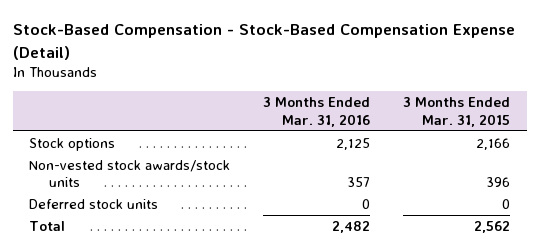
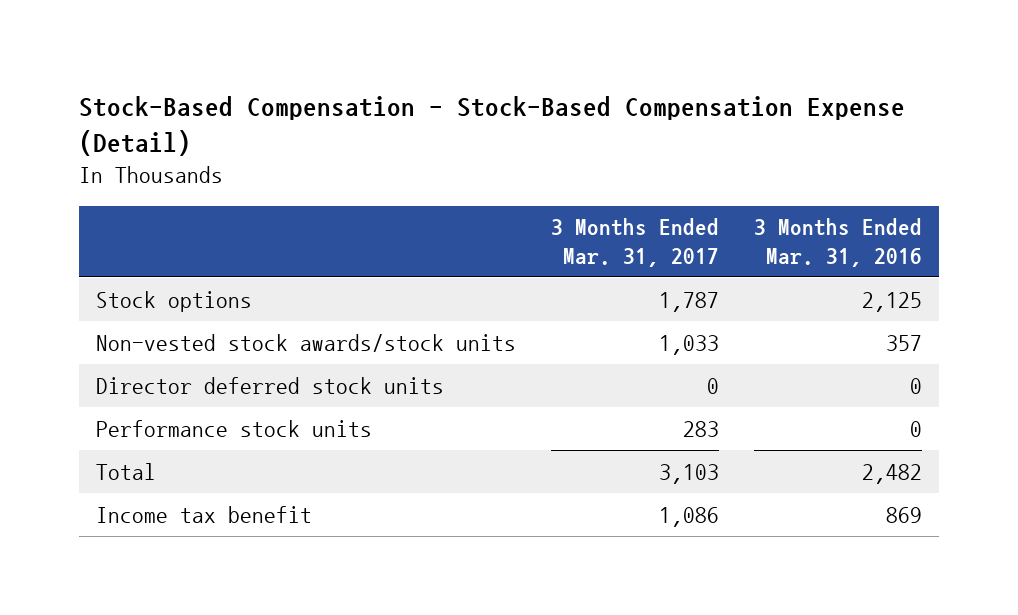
- | 3 Months Ended Mar. 31, 2016 | 3 Months Ended Mar. 31, 2015
+ | 3 Months Ended Mar. 31, 2017 | 3 Months Ended Mar. 31, 2016
- Deferred stock units | 0 | 0
+ Director deferred stock units | 0 | 0
+ Performance stock units | 283 | 0
+ Income tax benefit | 1,086 | 869

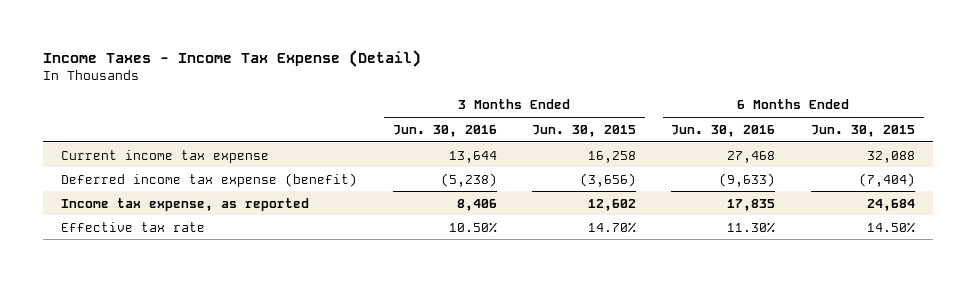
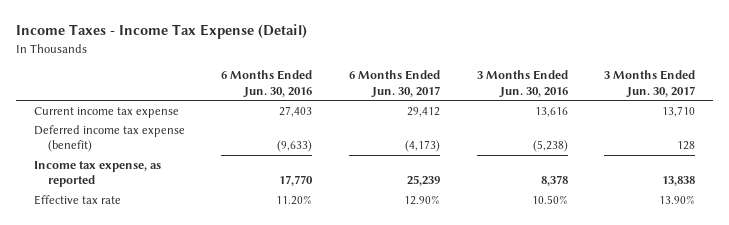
- | 3 Months Ended Jun. 30, 2016 | 3 Months Ended Jun. 30, 2015 | 6 Months Ended Jun. 30, 2016 | 6 Months Ended Jun. 30, 2015
+ | 6 Months Ended Jun. 30, 2016 | 6 Months Ended Jun. 30, 2017 | 3 Months Ended Jun. 30, 2016 | 3 Months Ended Jun. 30, 2017
- Current income tax expense | 13,644 | 16,258 | 27,468 | 32,088
+ Current income tax expense | 27,403 | 29,412 | 13,616 | 13,710
- Income tax expense, as reported | 8,406 | 12,602 | 17,835 | 24,684
- Effective tax rate | 10.50% | 14.70% | 11.30% | 14.50%
+ Income tax expense, as reported | 17,770 | 25,239 | 8,378 | 13,838
+ Effective tax rate | 11.20% | 12.90% | 10.50% | 13.90%

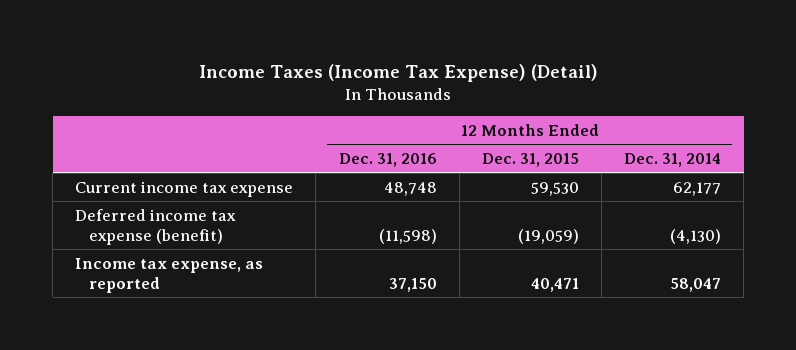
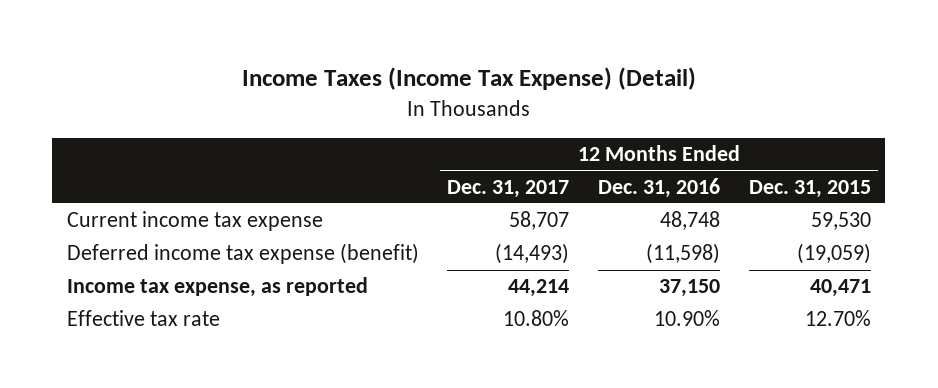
- | 12 Months Ended Dec. 31, 2016 | 12 Months Ended Dec. 31, 2015 | 12 Months Ended Dec. 31, 2014
+ | 12 Months Ended Dec. 31, 2017 | 12 Months Ended Dec. 31, 2016 | 12 Months Ended Dec. 31, 2015
+ Effective tax rate | 10.80% | 10.90% | 12.70%

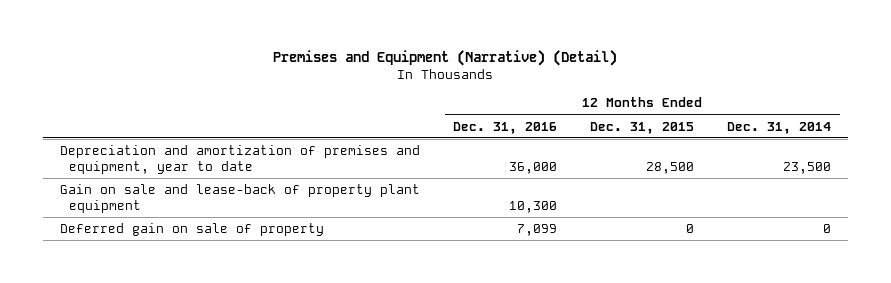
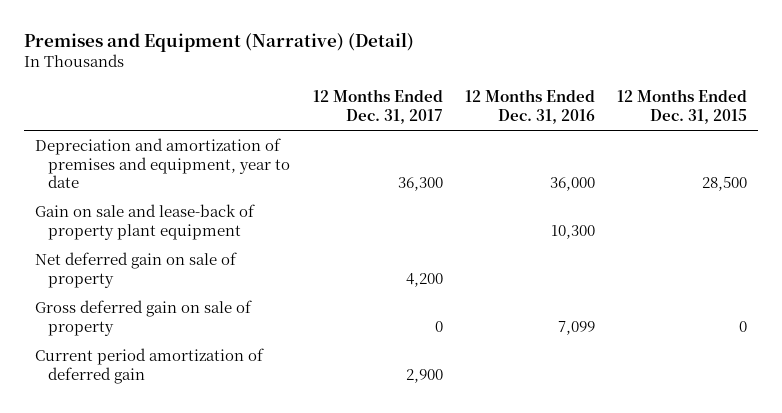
- | 12 Months Ended Dec. 31, 2016 | 12 Months Ended Dec. 31, 2015 | 12 Months Ended Dec. 31, 2014
+ | 12 Months Ended Dec. 31, 2017 | 12 Months Ended Dec. 31, 2016 | 12 Months Ended Dec. 31, 2015
- Deferred gain on sale of property | 7,099 | 0 | 0
+ Net deferred gain on sale of property | 4,200 | |
+ Gross deferred gain on sale of property | 0 | 7,099 | 0
+ Current period amortization of deferred gain | 2,900 | |

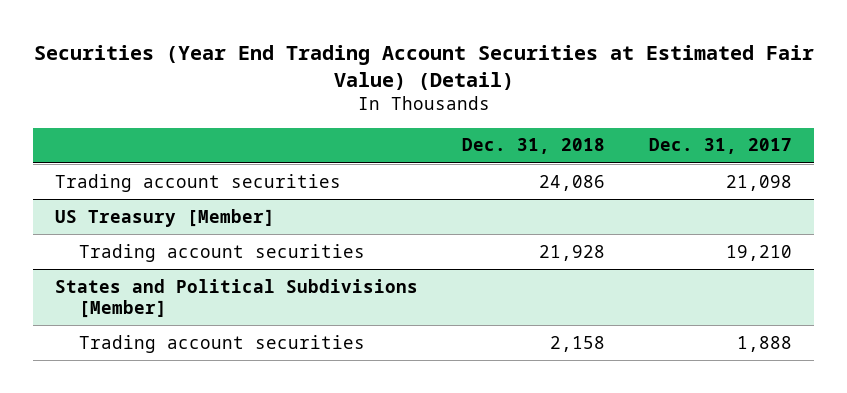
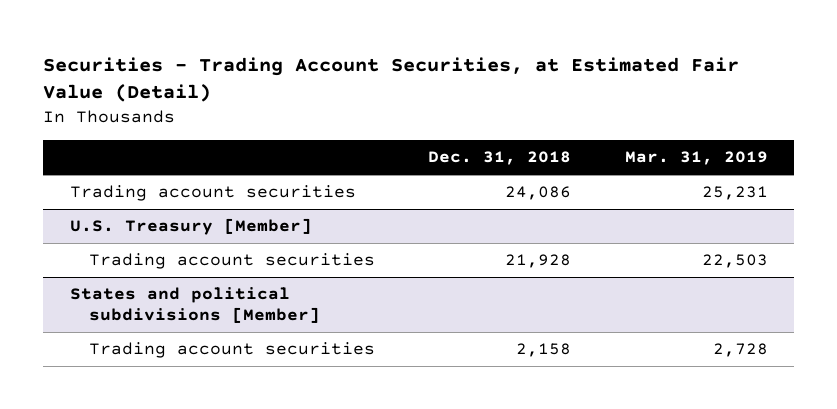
- Securities (Year End Trading Account Securities at Estimated Fair Value) (Detail)
+ Securities - Trading Account Securities, at Estimated Fair Value (Detail)
- | Dec. 31, 2018 | Dec. 31, 2017
+ | Dec. 31, 2018 | Mar. 31, 2019
- US Treasury [Member]
+ U.S. Treasury [Member]
- States and Political Subdivisions [Member]
+ States and political subdivisions [Member]

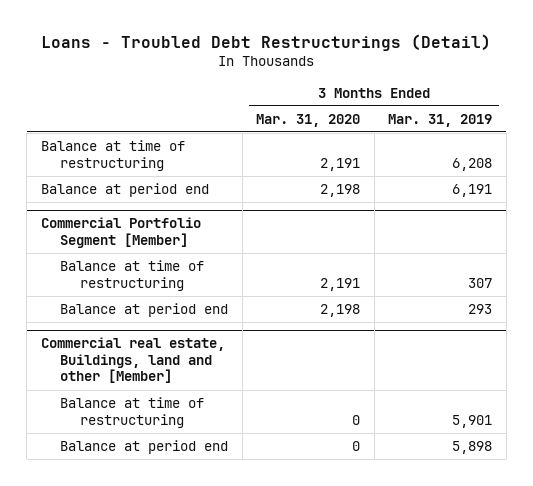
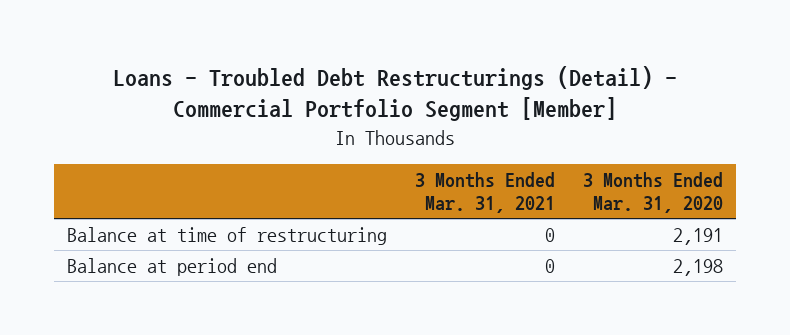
- Loans - Troubled Debt Restructurings (Detail)
+ Loans - Troubled Debt Restructurings (Detail) - Commercial Portfolio Segment [Member]
- | 3 Months Ended Mar. 31, 2020 | 3 Months Ended Mar. 31, 2019
+ | 3 Months Ended Mar. 31, 2021 | 3 Months Ended Mar. 31, 2020
- Commercial Portfolio Segment [Member]
- Balance at time of restructuring | 2,191 | 307
- Balance at period end | 2,198 | 293
- Commercial real estate, Buildings, land and other [Member]
- Balance at time of restructuring | 0 | 5,901
- Balance at period end | 0 | 5,898

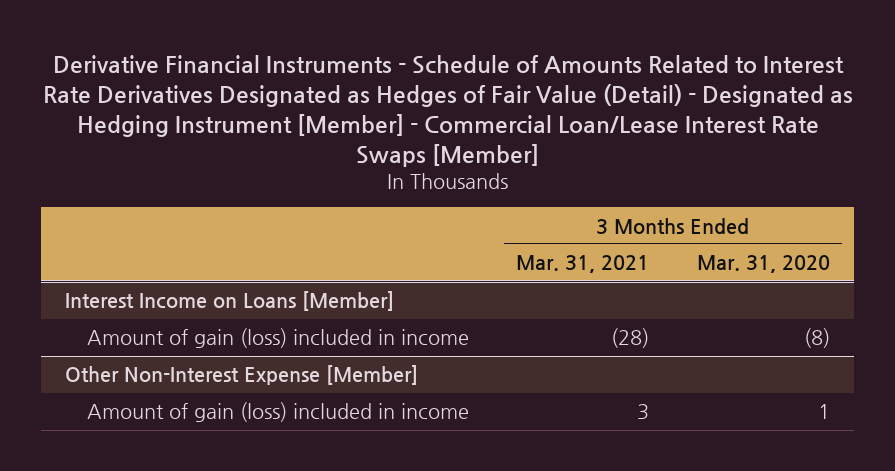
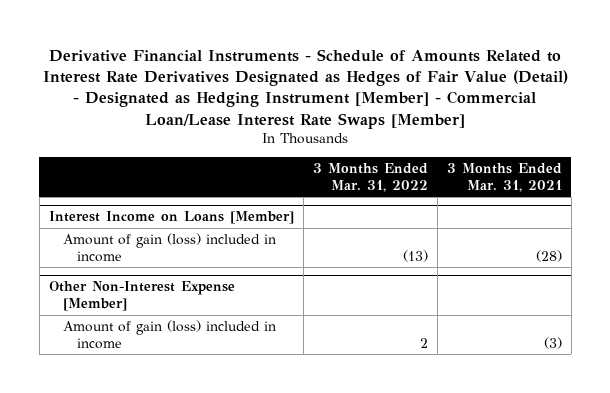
- | 3 Months Ended Mar. 31, 2021 | 3 Months Ended Mar. 31, 2020
+ | 3 Months Ended Mar. 31, 2022 | 3 Months Ended Mar. 31, 2021
@ Other Non-Interest Expense [Member]
- Amount of gain (loss) included in income | 3 | 1
+ Amount of gain (loss) included in income | 2 | (3)

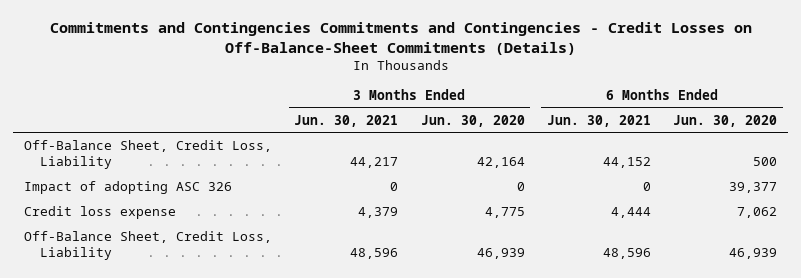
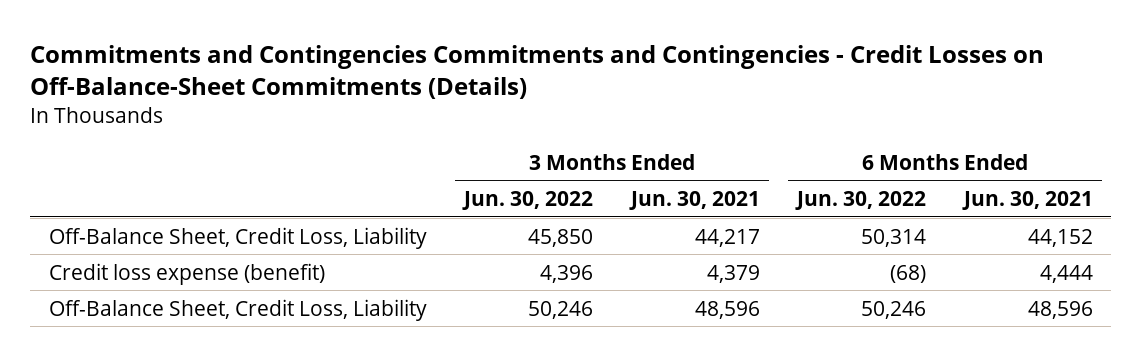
- | 3 Months Ended Jun. 30, 2021 | 3 Months Ended Jun. 30, 2020 | 6 Months Ended Jun. 30, 2021 | 6 Months Ended Jun. 30, 2020
+ | 3 Months Ended Jun. 30, 2022 | 3 Months Ended Jun. 30, 2021 | 6 Months Ended Jun. 30, 2022 | 6 Months Ended Jun. 30, 2021
- Impact of adopting ASC 326 | 0 | 0 | 0 | 39,377
- Credit loss expense | 4,379 | 4,775 | 4,444 | 7,062
+ Credit loss expense (benefit) | 4,396 | 4,379 | (68) | 4,444

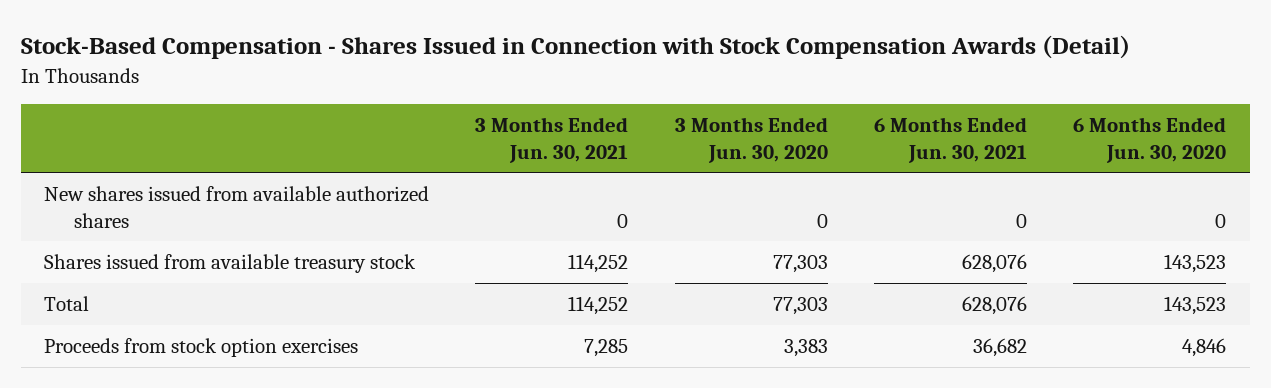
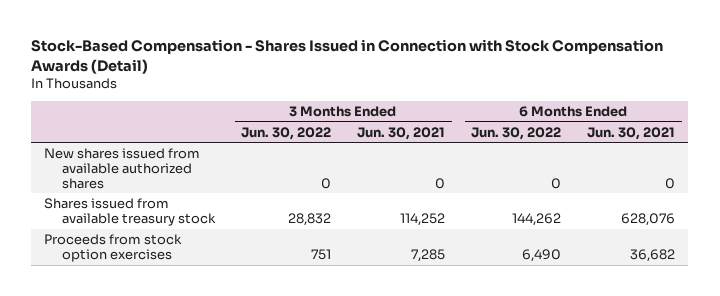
- | 3 Months Ended Jun. 30, 2021 | 3 Months Ended Jun. 30, 2020 | 6 Months Ended Jun. 30, 2021 | 6 Months Ended Jun. 30, 2020
+ | 3 Months Ended Jun. 30, 2022 | 3 Months Ended Jun. 30, 2021 | 6 Months Ended Jun. 30, 2022 | 6 Months Ended Jun. 30, 2021
- Total | 114,252 | 77,303 | 628,076 | 143,523

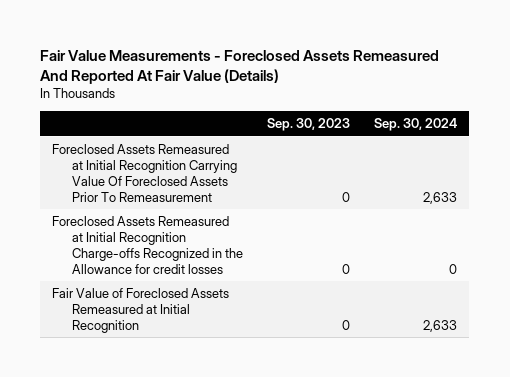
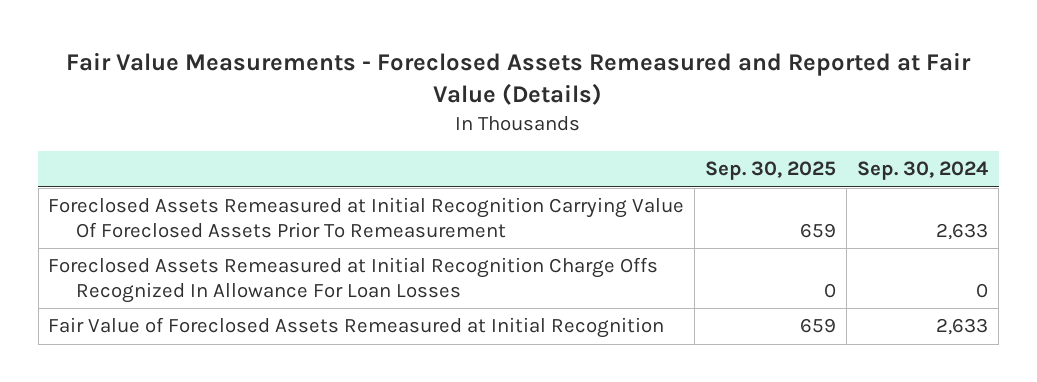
- Fair Value Measurements - Foreclosed Assets Remeasured And Reported At Fair Value (Details)
+ Fair Value Measurements - Foreclosed Assets Remeasured and Reported at Fair Value (Details)
- | Sep. 30, 2023 | Sep. 30, 2024
+ | Sep. 30, 2025 | Sep. 30, 2024
- Foreclosed Assets Remeasured at Initial Recognition Charge-offs Recognized in the Allowance for credit losses | 0 | 0
+ Foreclosed Assets Remeasured at Initial Recognition Charge Offs Recognized In Allowance For Loan Losses | 0 | 0

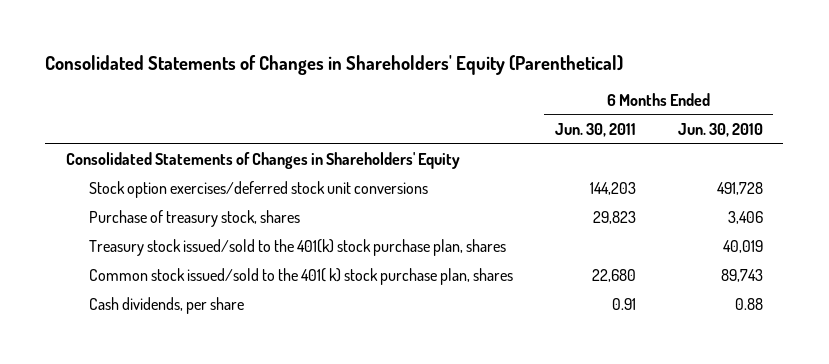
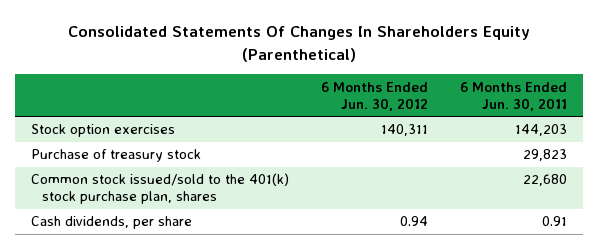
- Consolidated Statements of Changes in Shareholders' Equity (Parenthetical)
+ Consolidated Statements Of Changes In Shareholders Equity (Parenthetical)
- | 6 Months Ended Jun. 30, 2011 | 6 Months Ended Jun. 30, 2010
+ | 6 Months Ended Jun. 30, 2012 | 6 Months Ended Jun. 30, 2011
- Consolidated Statements of Changes in Shareholders' Equity
- Stock option exercises/deferred stock unit conversions | 144,203 | 491,728
- Purchase of treasury stock, shares | 29,823 | 3,406
- Treasury stock issued/sold to the 401(k) stock purchase plan, shares | | 40,019
- Common stock issued/sold to the 401( k) stock purchase plan, shares | 22,680 | 89,743
+ Stock option exercises | 140,311 | 144,203
+ Purchase of treasury stock | | 29,823
+ Common stock issued/sold to the 401(k) stock purchase plan, shares | | 22,680

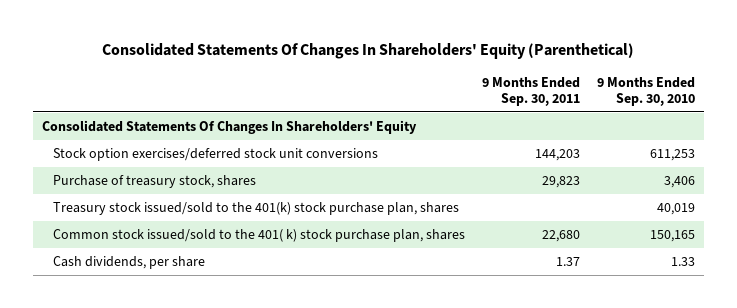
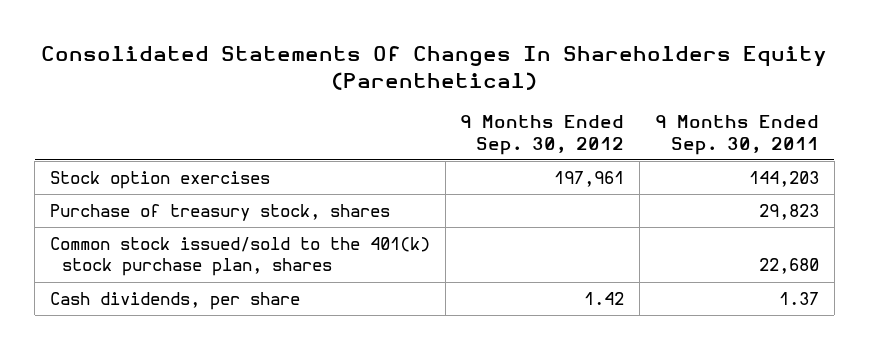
- Consolidated Statements Of Changes In Shareholders' Equity (Parenthetical)
+ Consolidated Statements Of Changes In Shareholders Equity (Parenthetical)
- | 9 Months Ended Sep. 30, 2011 | 9 Months Ended Sep. 30, 2010
+ | 9 Months Ended Sep. 30, 2012 | 9 Months Ended Sep. 30, 2011
- Consolidated Statements Of Changes In Shareholders' Equity
- Stock option exercises/deferred stock unit conversions | 144,203 | 611,253
+ Stock option exercises | 197,961 | 144,203
- Treasury stock issued/sold to the 401(k) stock purchase plan, shares | | 40,019
- Common stock issued/sold to the 401( k) stock purchase plan, shares | 22,680 | 150,165
+ Common stock issued/sold to the 401(k) stock purchase plan, shares | | 22,680

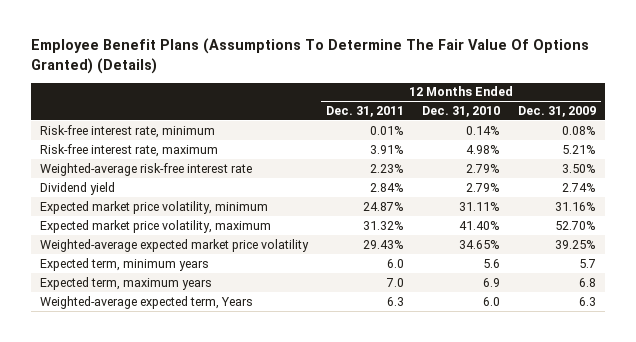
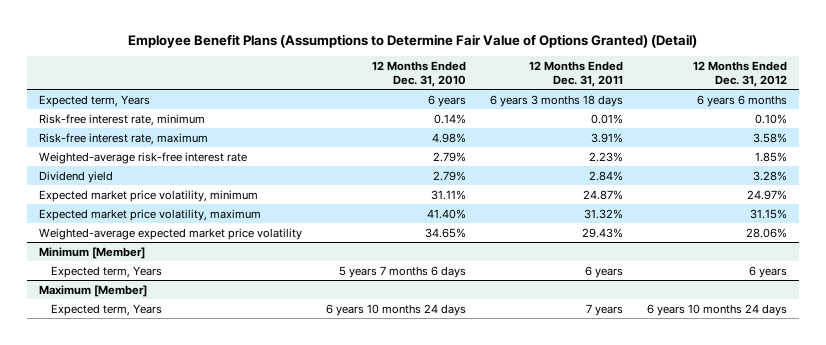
- Employee Benefit Plans (Assumptions To Determine The Fair Value Of Options Granted) (Details)
+ Employee Benefit Plans (Assumptions to Determine Fair Value of Options Granted) (Detail)
- | 12 Months Ended Dec. 31, 2011 | 12 Months Ended Dec. 31, 2010 | 12 Months Ended Dec. 31, 2009
+ | 12 Months Ended Dec. 31, 2010 | 12 Months Ended Dec. 31, 2011 | 12 Months Ended Dec. 31, 2012
+ Expected term, Years | 6 years | 6 years 3 months 18 days | 6 years 6 months
- Expected term, minimum years | 6.0 | 5.6 | 5.7
- Expected term, maximum years | 7.0 | 6.9 | 6.8
- Weighted-average expected term, Years | 6.3 | 6.0 | 6.3
+ Minimum [Member]
+ Expected term, Years | 5 years 7 months 6 days | 6 years | 6 years
+ Maximum [Member]
+ Expected term, Years | 6 years 10 months 24 days | 7 years | 6 years 10 months 24 days

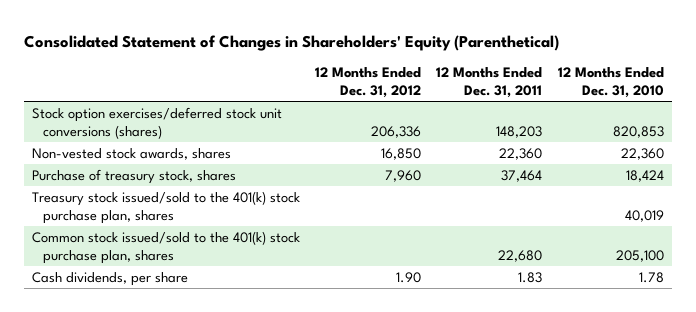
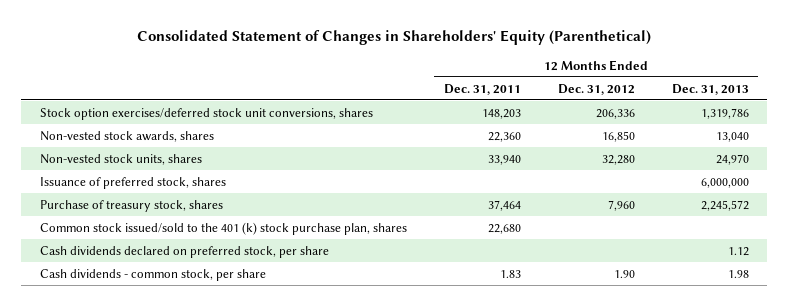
- | 12 Months Ended Dec. 31, 2012 | 12 Months Ended Dec. 31, 2011 | 12 Months Ended Dec. 31, 2010
+ | 12 Months Ended Dec. 31, 2011 | 12 Months Ended Dec. 31, 2012 | 12 Months Ended Dec. 31, 2013
- Stock option exercises/deferred stock unit conversions (shares) | 206,336 | 148,203 | 820,853
+ Stock option exercises/deferred stock unit conversions, shares | 148,203 | 206,336 | 1,319,786
+ Non-vested stock units, shares | 33,940 | 32,280 | 24,970
+ Issuance of preferred stock, shares | | | 6,000,000
- Treasury stock issued/sold to the 401(k) stock purchase plan, shares | | | 40,019
- Common stock issued/sold to the 401(k) stock purchase plan, shares | | 22,680 | 205,100
- Cash dividends, per share | 1.90 | 1.83 | 1.78
+ Common stock issued/sold to the 401 (k) stock purchase plan, shares | 22,680 | |
+ Cash dividends declared on preferred stock, per share | | | 1.12
+ Cash dividends - common stock, per share | 1.83 | 1.90 | 1.98

